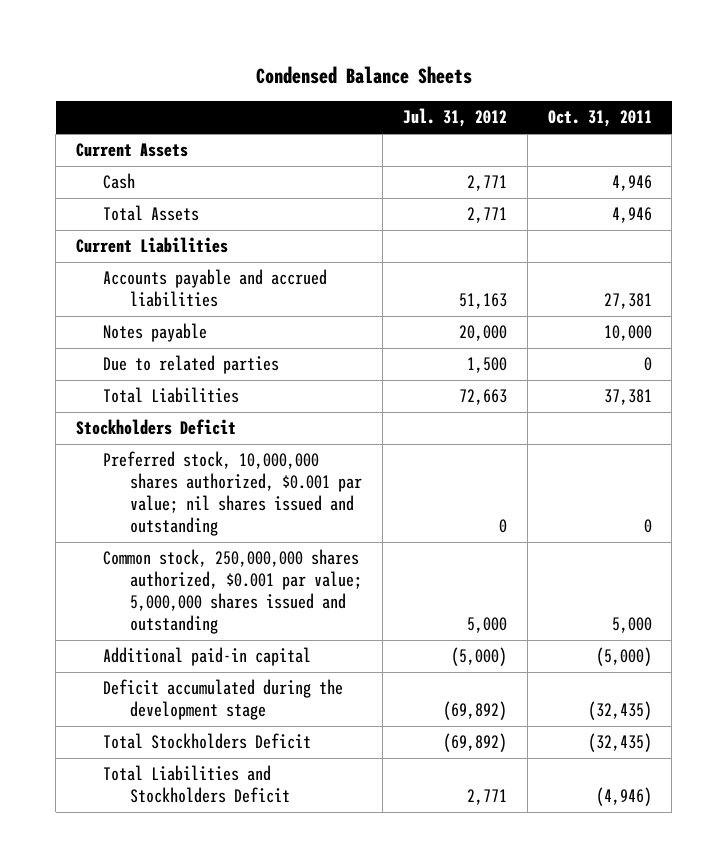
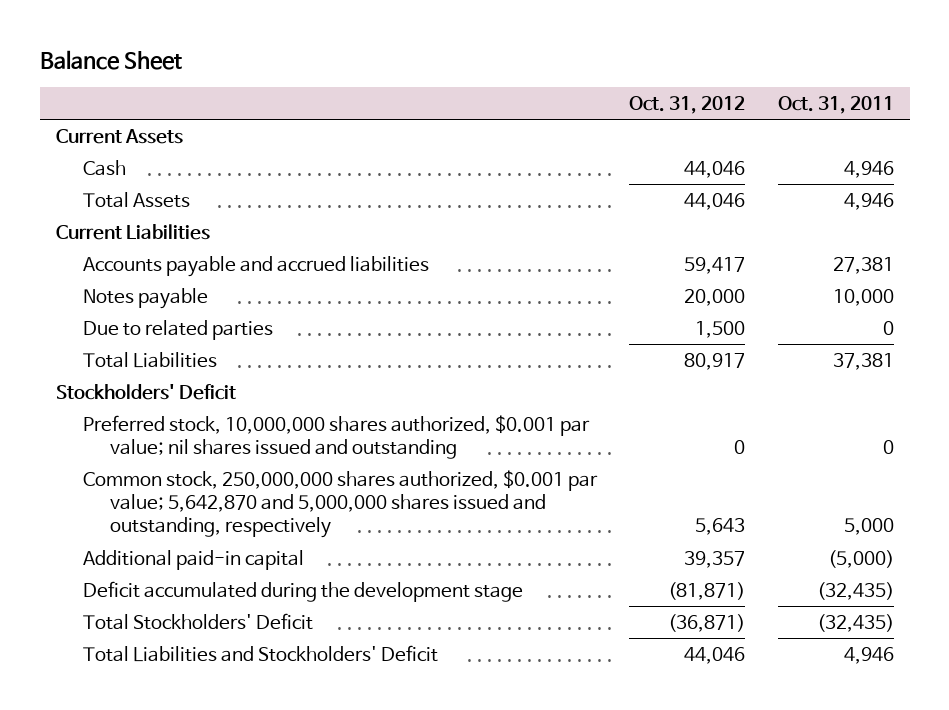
- Condensed Balance Sheets
+ Balance Sheet
- | Jul. 31, 2012 | Oct. 31, 2011
+ | Oct. 31, 2012 | Oct. 31, 2011
- Stockholders Deficit
+ Stockholders' Deficit
- Common stock, 250,000,000 shares authorized, $0.001 par value; 5,000,000 shares issued and outstanding | 5,000 | 5,000
+ Common stock, 250,000,000 shares authorized, $0.001 par value; 5,642,870 and 5,000,000 shares issued and outstanding, respectively | 5,643 | 5,000
- Total Stockholders Deficit | (69,892) | (32,435)
- Total Liabilities and Stockholders Deficit | 2,771 | (4,946)
+ Total Stockholders' Deficit | (36,871) | (32,435)
+ Total Liabilities and Stockholders' Deficit | 44,046 | 4,946

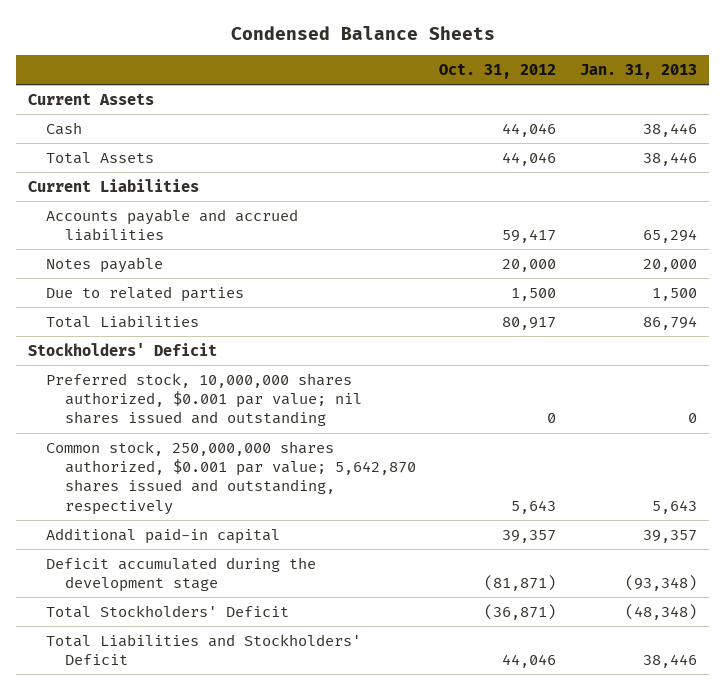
- Balance Sheet
+ Condensed Balance Sheets
- | Oct. 31, 2012 | Oct. 31, 2011
+ | Oct. 31, 2012 | Jan. 31, 2013
- Common stock, 250,000,000 shares authorized, $0.001 par value; 5,642,870 and 5,000,000 shares issued and outstanding, respectively | 5,643 | 5,000
+ Common stock, 250,000,000 shares authorized, $0.001 par value; 5,642,870 shares issued and outstanding, respectively | 5,643 | 5,643

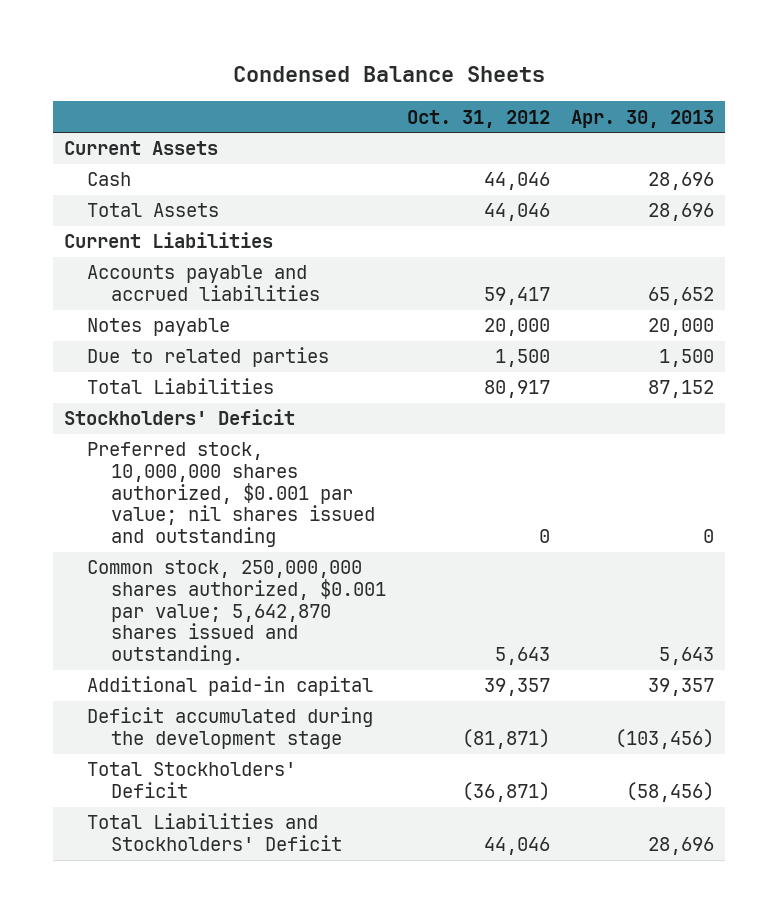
- | Oct. 31, 2012 | Jan. 31, 2013
+ | Oct. 31, 2012 | Apr. 30, 2013
- Common stock, 250,000,000 shares authorized, $0.001 par value; 5,642,870 shares issued and outstanding, respectively | 5,643 | 5,643
+ Common stock, 250,000,000 shares authorized, $0.001 par value; 5,642,870 shares issued and outstanding. | 5,643 | 5,643

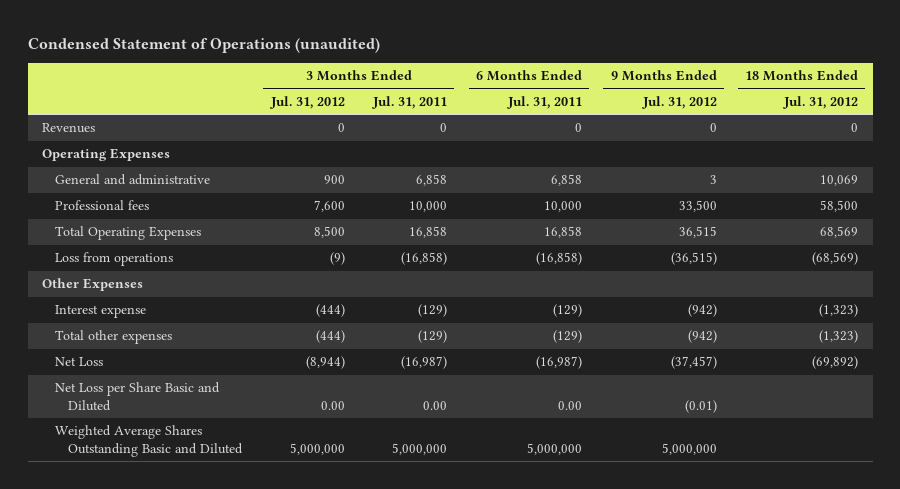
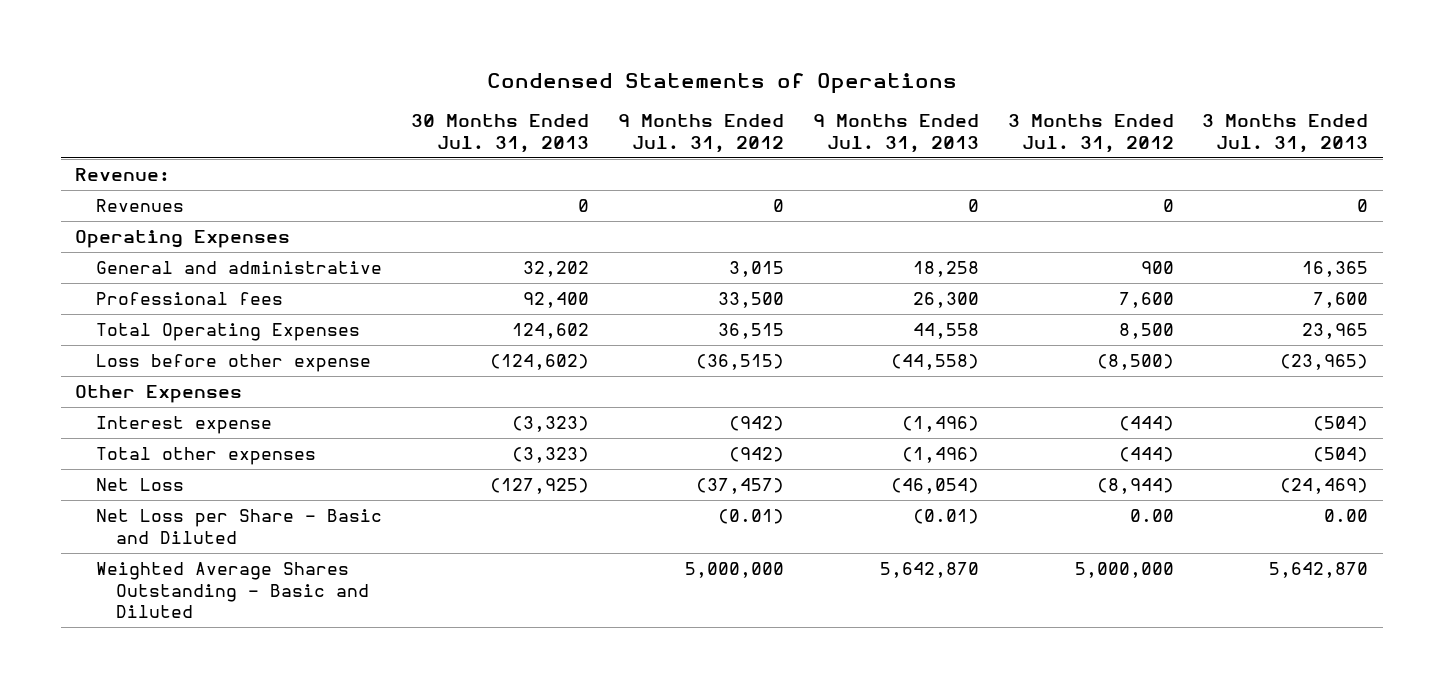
- Condensed Statement of Operations (unaudited)
+ Condensed Statements of Operations
- | 3 Months Ended Jul. 31, 2012 | 3 Months Ended Jul. 31, 2011 | 6 Months Ended Jul. 31, 2011 | 9 Months Ended Jul. 31, 2012 | 18 Months Ended Jul. 31, 2012
+ | 30 Months Ended Jul. 31, 2013 | 9 Months Ended Jul. 31, 2012 | 9 Months Ended Jul. 31, 2013 | 3 Months Ended Jul. 31, 2012 | 3 Months Ended Jul. 31, 2013
+ Revenue:
- General and administrative | 900 | 6,858 | 6,858 | 3 | 10,069
+ General and administrative | 32,202 | 3,015 | 18,258 | 900 | 16,365
- Loss from operations | (9) | (16,858) | (16,858) | (36,515) | (68,569)
+ Loss before other expense | (124,602) | (36,515) | (44,558) | (8,500) | (23,965)
- Net Loss per Share Basic and Diluted | 0.00 | 0.00 | 0.00 | (0.01) |
- Weighted Average Shares Outstanding Basic and Diluted | 5,000,000 | 5,000,000 | 5,000,000 | 5,000,000 |
+ Net Loss per Share - Basic and Diluted | | (0.01) | (0.01) | 0.00 | 0.00
+ Weighted Average Shares Outstanding - Basic and Diluted | | 5,000,000 | 5,642,870 | 5,000,000 | 5,642,870

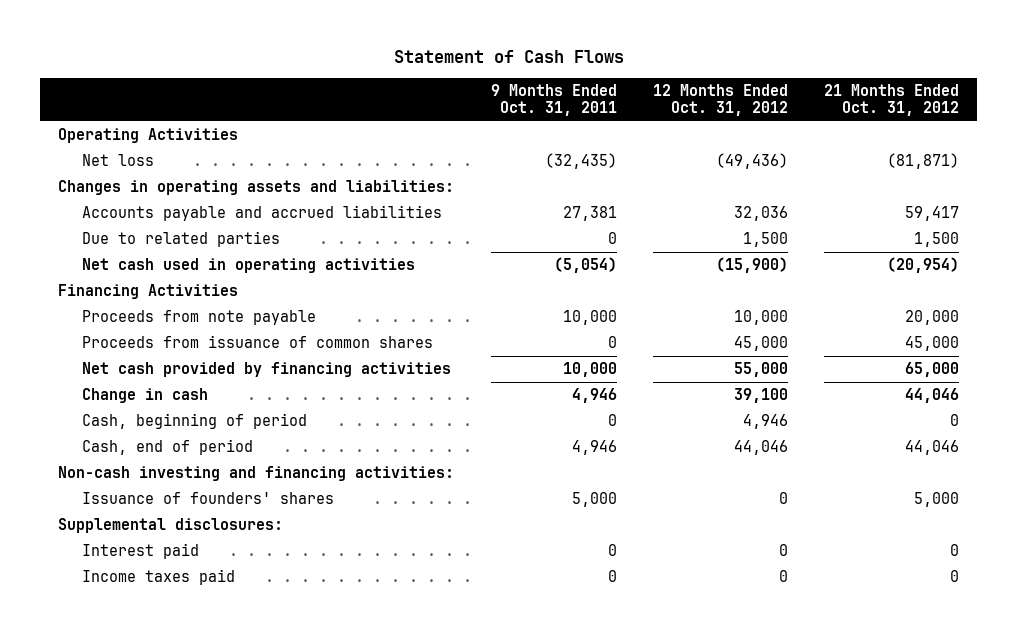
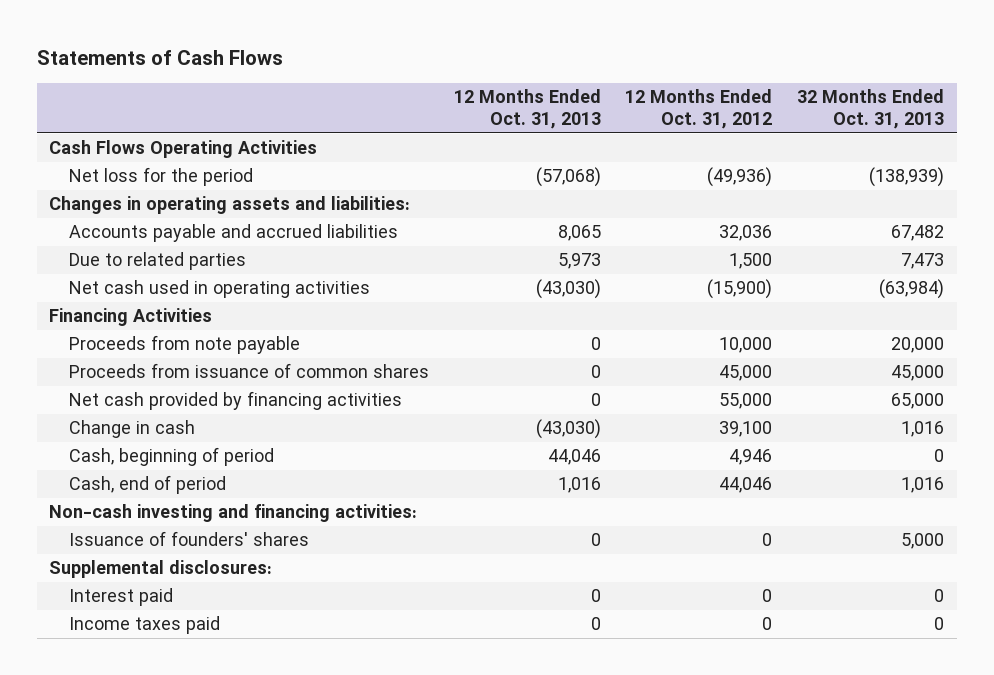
- Statement of Cash Flows
+ Statements of Cash Flows
- | 9 Months Ended Oct. 31, 2011 | 12 Months Ended Oct. 31, 2012 | 21 Months Ended Oct. 31, 2012
+ | 12 Months Ended Oct. 31, 2013 | 12 Months Ended Oct. 31, 2012 | 32 Months Ended Oct. 31, 2013
- Operating Activities
- Net loss | (32,435) | (49,436) | (81,871)
+ Cash Flows Operating Activities
+ Net loss for the period | (57,068) | (49,936) | (138,939)

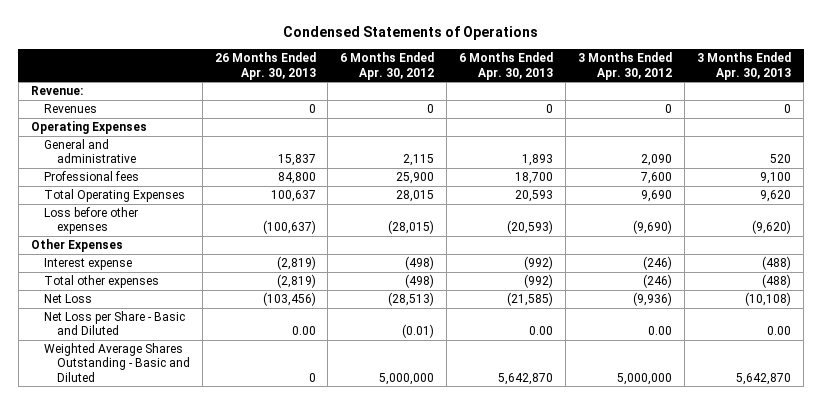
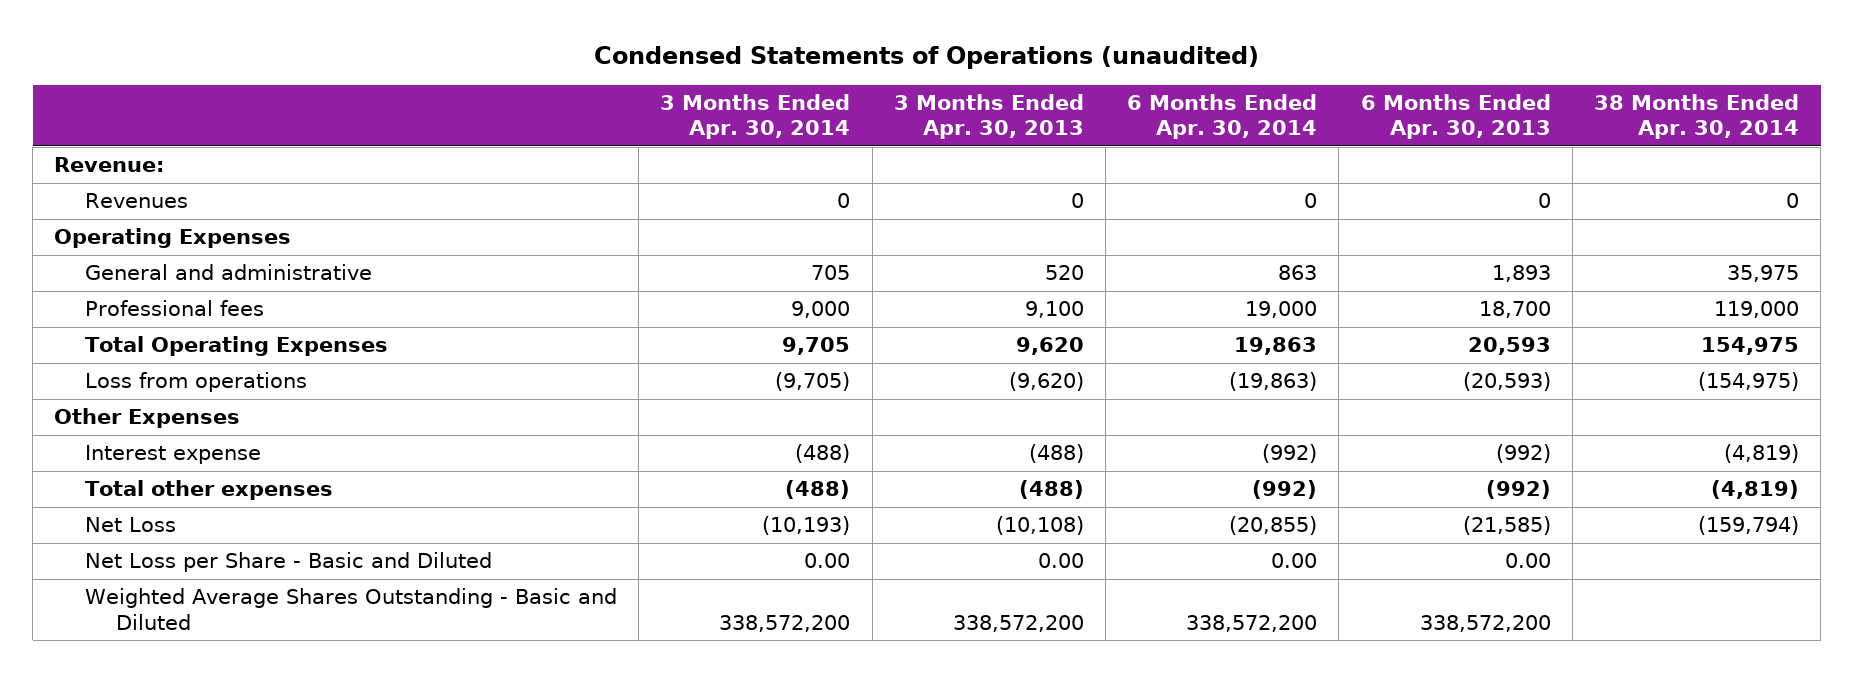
- Condensed Statements of Operations
+ Condensed Statements of Operations (unaudited)
- | 26 Months Ended Apr. 30, 2013 | 6 Months Ended Apr. 30, 2012 | 6 Months Ended Apr. 30, 2013 | 3 Months Ended Apr. 30, 2012 | 3 Months Ended Apr. 30, 2013
+ | 3 Months Ended Apr. 30, 2014 | 3 Months Ended Apr. 30, 2013 | 6 Months Ended Apr. 30, 2014 | 6 Months Ended Apr. 30, 2013 | 38 Months Ended Apr. 30, 2014
- Loss before other expenses | (100,637) | (28,015) | (20,593) | (9,690) | (9,620)
+ Loss from operations | (9,705) | (9,620) | (19,863) | (20,593) | (154,975)
- Weighted Average Shares Outstanding - Basic and Diluted | 0 | 5,000,000 | 5,642,870 | 5,000,000 | 5,642,870
+ Weighted Average Shares Outstanding - Basic and Diluted | 338,572,200 | 338,572,200 | 338,572,200 | 338,572,200 |

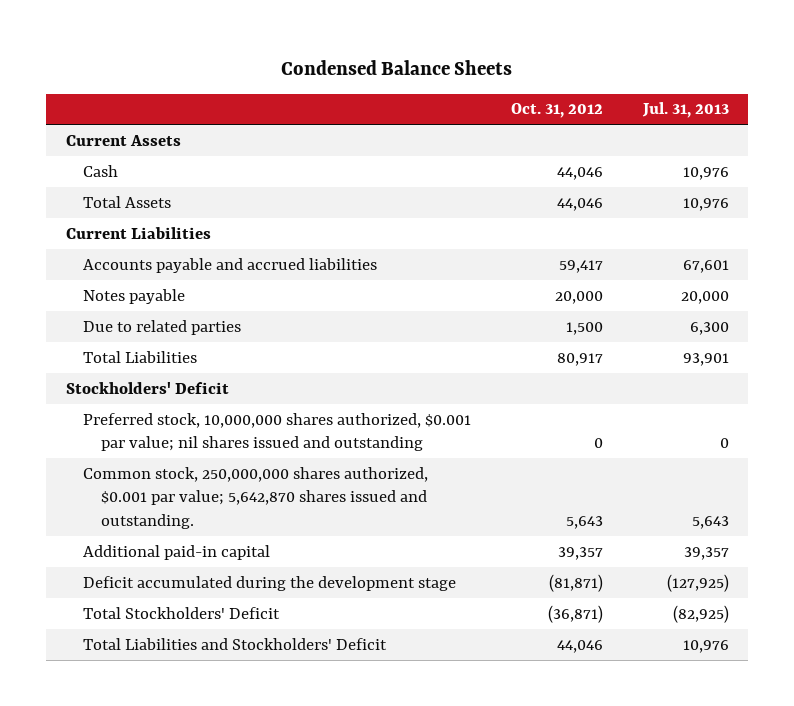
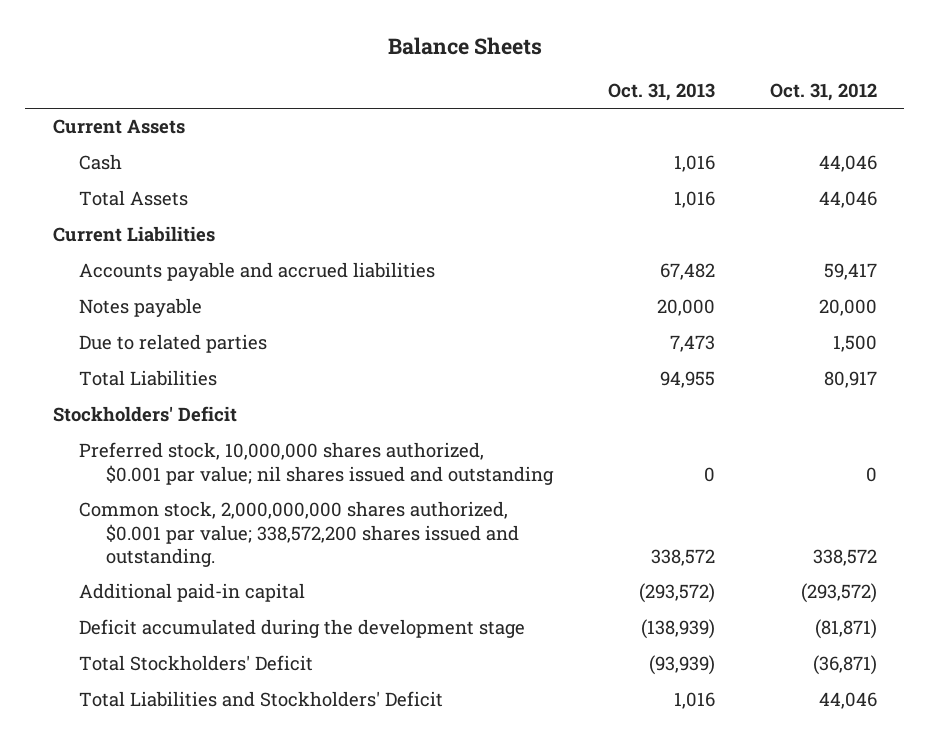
- Condensed Balance Sheets
+ Balance Sheets
- | Oct. 31, 2012 | Jul. 31, 2013
+ | Oct. 31, 2013 | Oct. 31, 2012
- Common stock, 250,000,000 shares authorized, $0.001 par value; 5,642,870 shares issued and outstanding. | 5,643 | 5,643
- Additional paid-in capital | 39,357 | 39,357
+ Common stock, 2,000,000,000 shares authorized, $0.001 par value; 338,572,200 shares issued and outstanding. | 338,572 | 338,572
+ Additional paid-in capital | (293,572) | (293,572)

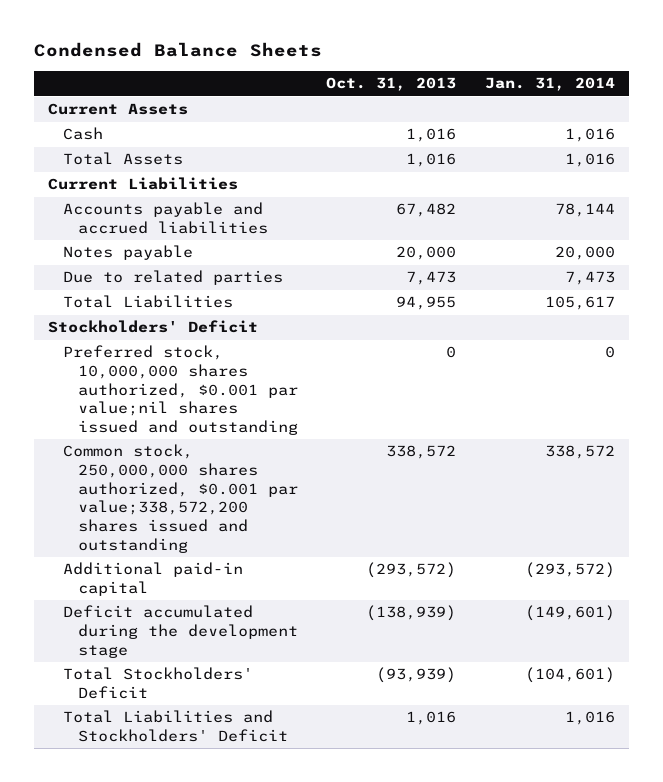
- Balance Sheets
+ Condensed Balance Sheets
- | Oct. 31, 2013 | Oct. 31, 2012
+ | Oct. 31, 2013 | Jan. 31, 2014
- Preferred stock, 10,000,000 shares authorized, $0.001 par value; nil shares issued and outstanding | 0 | 0
- Common stock, 2,000,000,000 shares authorized, $0.001 par value; 338,572,200 shares issued and outstanding. | 338,572 | 338,572
+ Preferred stock, 10,000,000 shares authorized, $0.001 par value;nil shares issued and outstanding | 0 | 0
+ Common stock, 250,000,000 shares authorized, $0.001 par value;338,572,200 shares issued and outstanding | 338,572 | 338,572

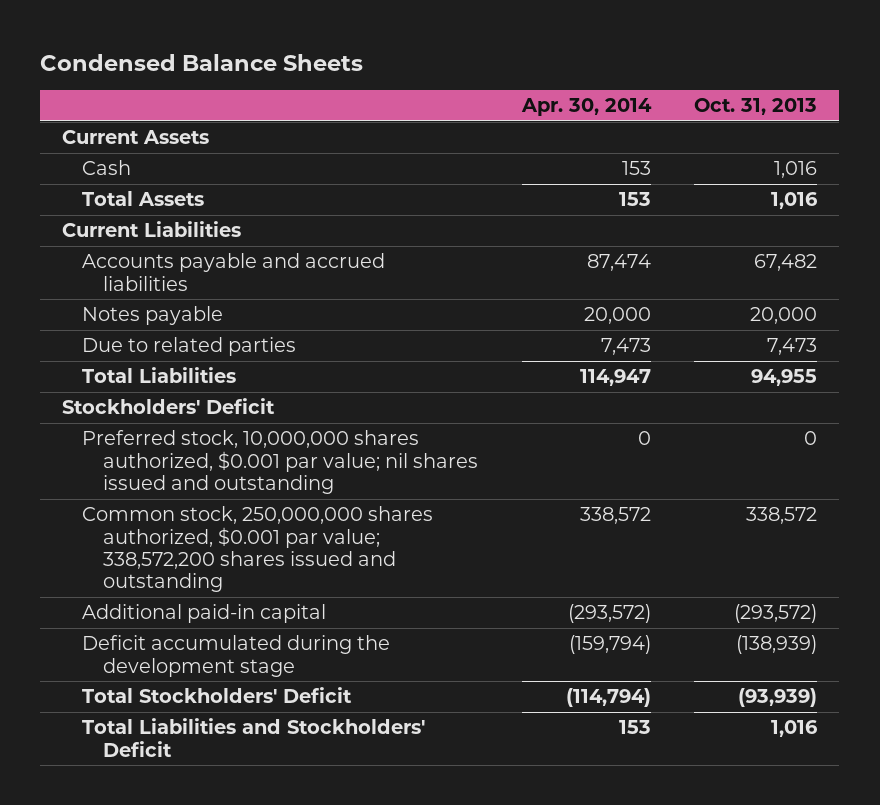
- | Oct. 31, 2013 | Jan. 31, 2014
+ | Apr. 30, 2014 | Oct. 31, 2013
- Preferred stock, 10,000,000 shares authorized, $0.001 par value;nil shares issued and outstanding | 0 | 0
- Common stock, 250,000,000 shares authorized, $0.001 par value;338,572,200 shares issued and outstanding | 338,572 | 338,572
+ Preferred stock, 10,000,000 shares authorized, $0.001 par value; nil shares issued and outstanding | 0 | 0
+ Common stock, 250,000,000 shares authorized, $0.001 par value; 338,572,200 shares issued and outstanding | 338,572 | 338,572

